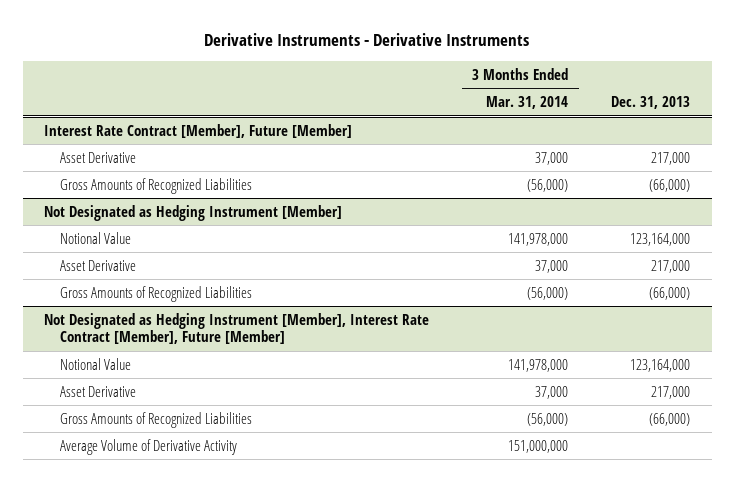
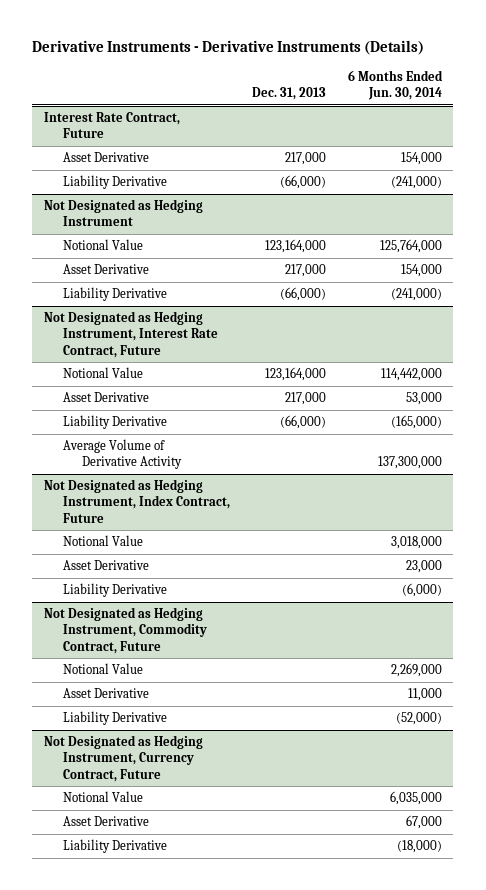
- Derivative Instruments - Derivative Instruments
+ Derivative Instruments - Derivative Instruments (Details)
- | 3 Months Ended Mar. 31, 2014 | Dec. 31, 2013
+ | Dec. 31, 2013 | 6 Months Ended Jun. 30, 2014
- Interest Rate Contract [Member], Future [Member]
+ Interest Rate Contract, Future
- Gross Amounts of Recognized Liabilities | (56,000) | (66,000)
- Not Designated as Hedging Instrument [Member]
+ Liability Derivative | (66,000) | (241,000)
+ Not Designated as Hedging Instrument
- Gross Amounts of Recognized Liabilities | (56,000) | (66,000)
- Not Designated as Hedging Instrument [Member], Interest Rate Contract [Member], Future [Member]
+ Liability Derivative | (66,000) | (241,000)
+ Not Designated as Hedging Instrument, Interest Rate Contract, Future
- Gross Amounts of Recognized Liabilities | (56,000) | (66,000)
+ Liability Derivative | (66,000) | (165,000)
+ Not Designated as Hedging Instrument, Index Contract, Future
+ Notional Value | | 3,018,000
+ Asset Derivative | | 23,000
+ Liability Derivative | | (6,000)
+ Not Designated as Hedging Instrument, Commodity Contract, Future
+ Notional Value | | 2,269,000
+ Asset Derivative | | 11,000
+ Liability Derivative | | (52,000)
+ Not Designated as Hedging Instrument, Currency Contract, Future
+ Notional Value | | 6,035,000
+ Asset Derivative | | 67,000
+ Liability Derivative | | (18,000)

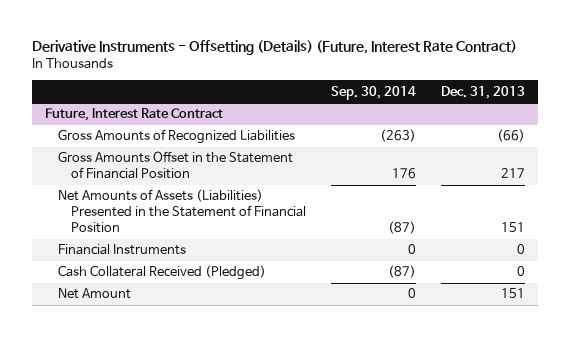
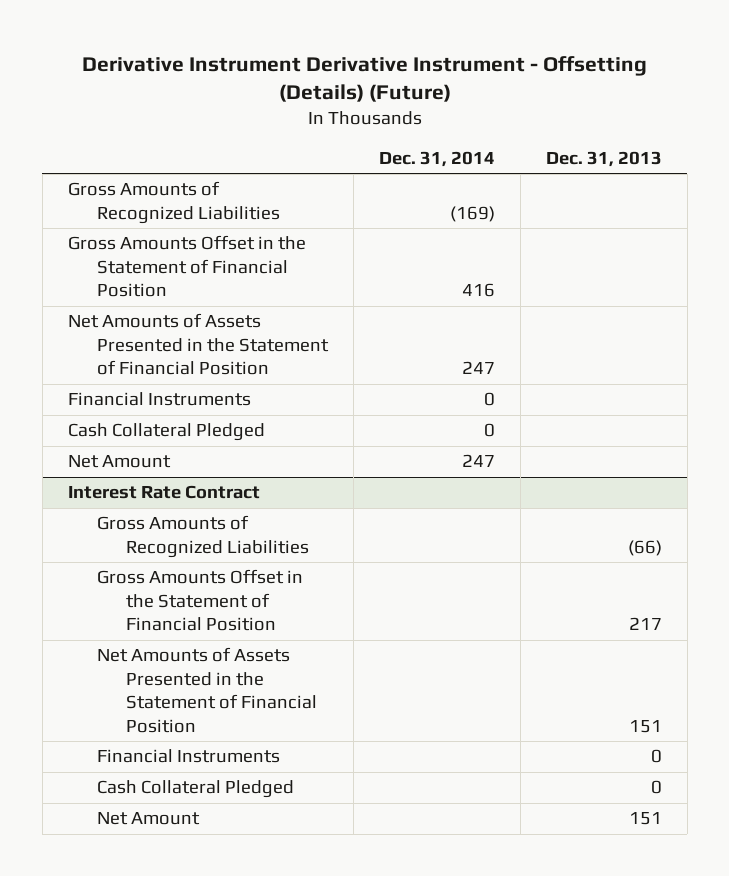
- Derivative Instruments - Offsetting (Details) (Future, Interest Rate Contract)
+ Derivative Instrument Derivative Instrument - Offsetting (Details) (Future)
- | Sep. 30, 2014 | Dec. 31, 2013
+ | Dec. 31, 2014 | Dec. 31, 2013
- Future, Interest Rate Contract
+ Gross Amounts of Recognized Liabilities | (169) |
+ Gross Amounts Offset in the Statement of Financial Position | 416 |
+ Net Amounts of Assets Presented in the Statement of Financial Position | 247 |
+ Financial Instruments | 0 |
+ Cash Collateral Pledged | 0 |
+ Net Amount | 247 |
+ Interest Rate Contract
- Net Amounts of Assets (Liabilities) Presented in the Statement of Financial Position | (87) | 151
+ Net Amounts of Assets Presented in the Statement of Financial Position | | 151
- Cash Collateral Received (Pledged) | (87) | 0
+ Cash Collateral Pledged | | 0

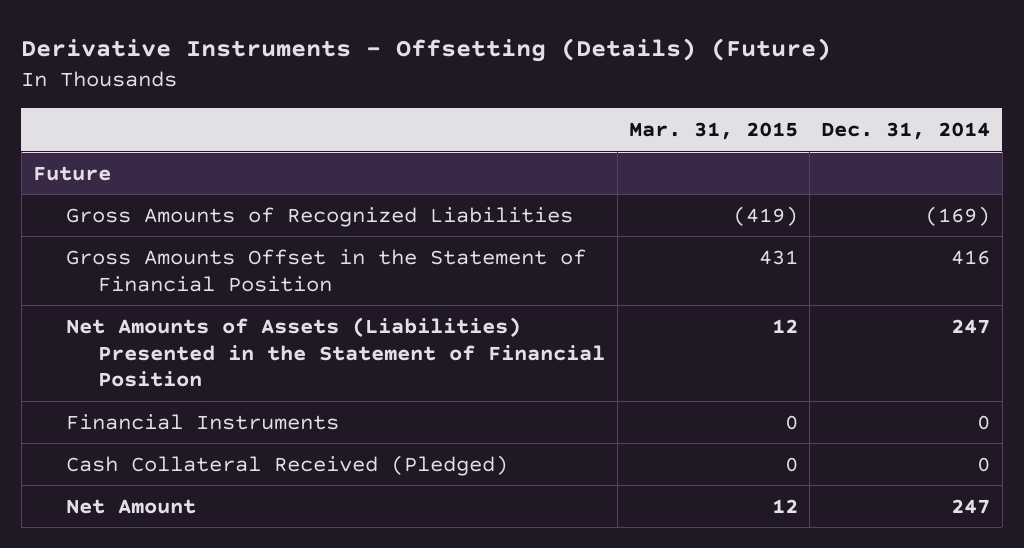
- Derivative Instrument Derivative Instrument - Offsetting (Details) (Future)
+ Derivative Instruments - Offsetting (Details) (Future)
- | Dec. 31, 2014 | Dec. 31, 2013
+ | Mar. 31, 2015 | Dec. 31, 2014
+ Future
- Net Amounts of Assets Presented in the Statement of Financial Position | 247 |
+ Net Amounts of Assets (Liabilities) Presented in the Statement of Financial Position | 12 | 247
- Cash Collateral Pledged | 0 |
+ Cash Collateral Received (Pledged) | 0 | 0
- Interest Rate Contract
- Gross Amounts of Recognized Liabilities | | (66)
- Gross Amounts Offset in the Statement of Financial Position | | 217
- Net Amounts of Assets Presented in the Statement of Financial Position | | 151
- Financial Instruments | | 0
- Cash Collateral Pledged | | 0
- Net Amount | | 151

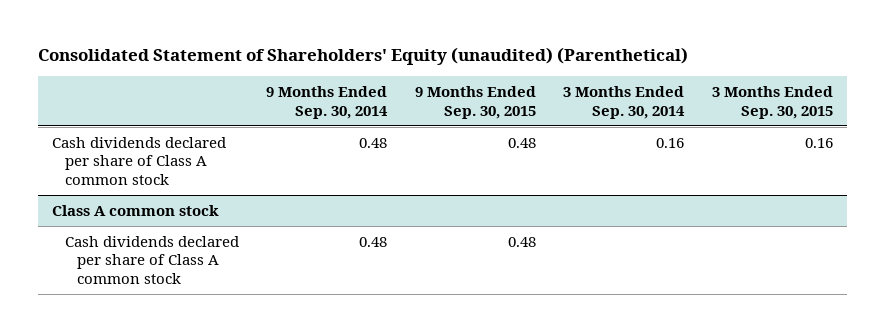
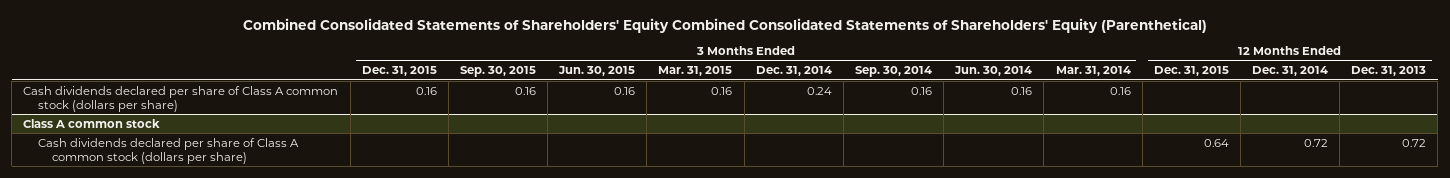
- Consolidated Statement of Shareholders' Equity (unaudited) (Parenthetical)
+ Combined Consolidated Statements of Shareholders' Equity Combined Consolidated Statements of Shareholders' Equity (Parenthetical)
- | 9 Months Ended Sep. 30, 2014 | 9 Months Ended Sep. 30, 2015 | 3 Months Ended Sep. 30, 2014 | 3 Months Ended Sep. 30, 2015
+ | 3 Months Ended Dec. 31, 2015 | 3 Months Ended Sep. 30, 2015 | 3 Months Ended Jun. 30, 2015 | 3 Months Ended Mar. 31, 2015 | 3 Months Ended Dec. 31, 2014 | 3 Months Ended Sep. 30, 2014 | 3 Months Ended Jun. 30, 2014 | 3 Months Ended Mar. 31, 2014 | 12 Months Ended Dec. 31, 2015 | 12 Months Ended Dec. 31, 2014 | 12 Months Ended Dec. 31, 2013
- Cash dividends declared per share of Class A common stock | 0.48 | 0.48 | 0.16 | 0.16
+ Cash dividends declared per share of Class A common stock (dollars per share) | 0.16 | 0.16 | 0.16 | 0.16 | 0.24 | 0.16 | 0.16 | 0.16 | | |
@ Class A common stock
- Cash dividends declared per share of Class A common stock | 0.48 | 0.48 | |
+ Cash dividends declared per share of Class A common stock (dollars per share) | | | | | | | | | 0.64 | 0.72 | 0.72

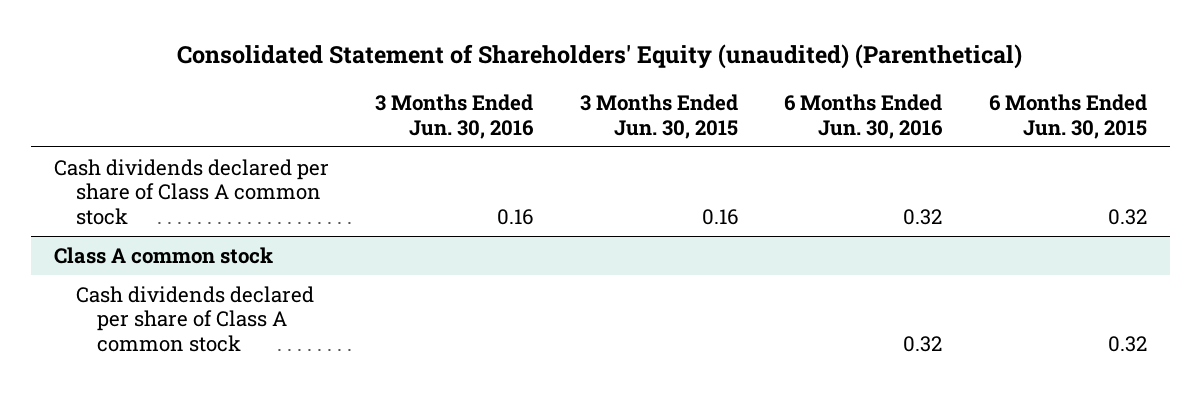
- Combined Consolidated Statements of Shareholders' Equity Combined Consolidated Statements of Shareholders' Equity (Parenthetical)
+ Consolidated Statement of Shareholders' Equity (unaudited) (Parenthetical)
- | 3 Months Ended Dec. 31, 2015 | 3 Months Ended Sep. 30, 2015 | 3 Months Ended Jun. 30, 2015 | 3 Months Ended Mar. 31, 2015 | 3 Months Ended Dec. 31, 2014 | 3 Months Ended Sep. 30, 2014 | 3 Months Ended Jun. 30, 2014 | 3 Months Ended Mar. 31, 2014 | 12 Months Ended Dec. 31, 2015 | 12 Months Ended Dec. 31, 2014 | 12 Months Ended Dec. 31, 2013
+ | 3 Months Ended Jun. 30, 2016 | 3 Months Ended Jun. 30, 2015 | 6 Months Ended Jun. 30, 2016 | 6 Months Ended Jun. 30, 2015
- Cash dividends declared per share of Class A common stock (dollars per share) | 0.16 | 0.16 | 0.16 | 0.16 | 0.24 | 0.16 | 0.16 | 0.16 | | |
+ Cash dividends declared per share of Class A common stock | 0.16 | 0.16 | 0.32 | 0.32
@ Class A common stock
- Cash dividends declared per share of Class A common stock (dollars per share) | | | | | | | | | 0.64 | 0.72 | 0.72
+ Cash dividends declared per share of Class A common stock | | | 0.32 | 0.32

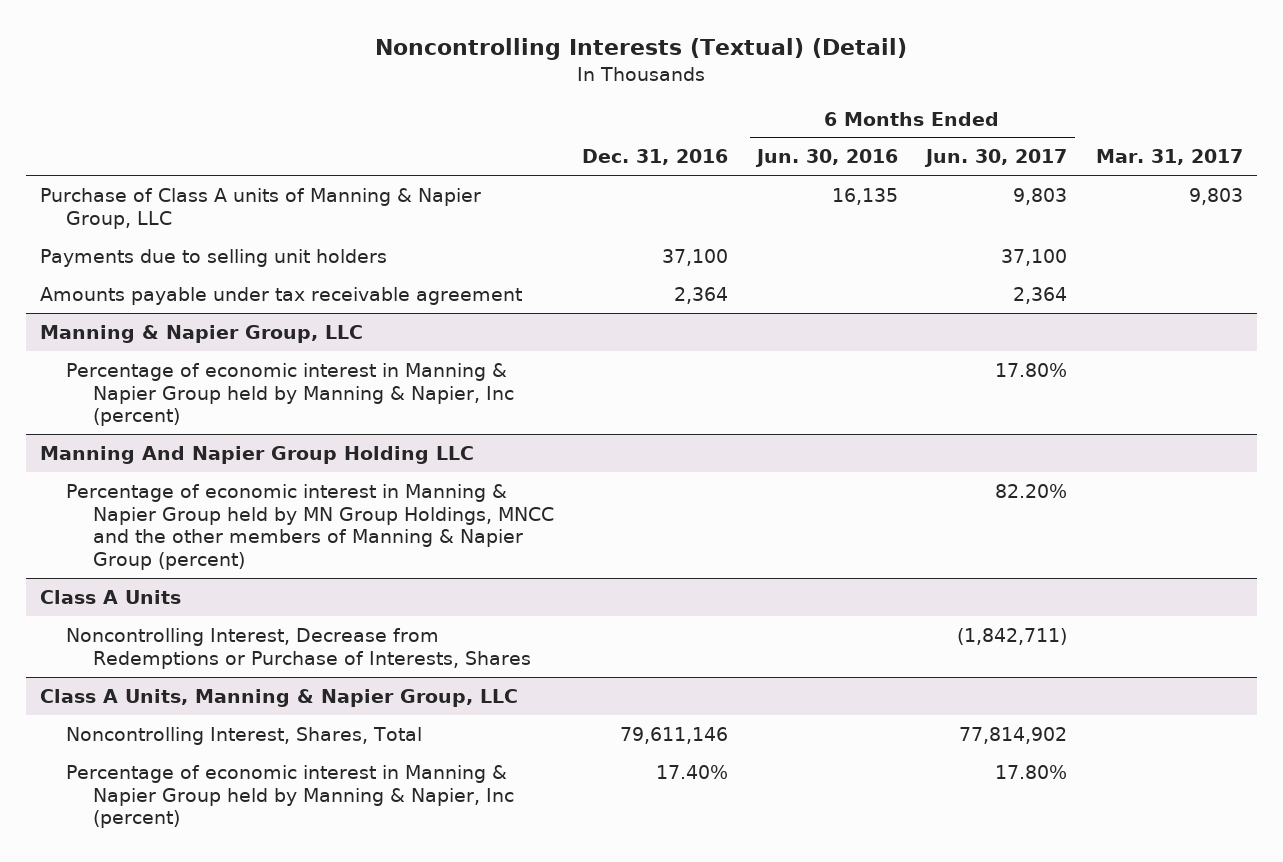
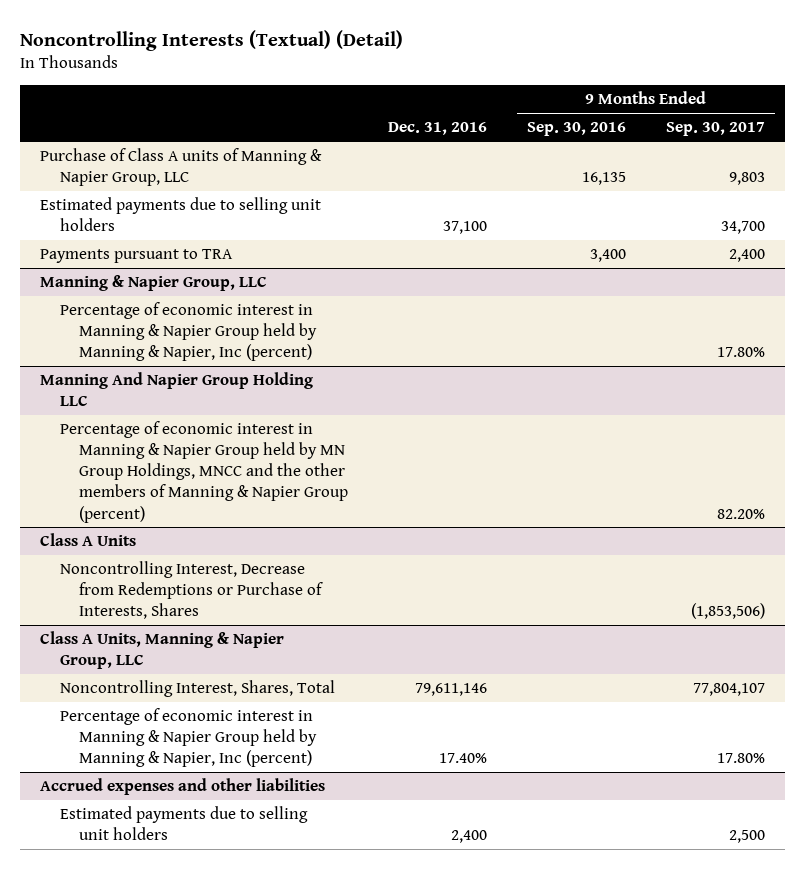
- | Dec. 31, 2016 | 6 Months Ended Jun. 30, 2016 | 6 Months Ended Jun. 30, 2017 | Mar. 31, 2017
+ | Dec. 31, 2016 | 9 Months Ended Sep. 30, 2016 | 9 Months Ended Sep. 30, 2017
- Payments due to selling unit holders | 37,100 | | 37,100 |
- Amounts payable under tax receivable agreement | 2,364 | | 2,364 |
+ Estimated payments due to selling unit holders | 37,100 | | 34,700
+ Payments pursuant to TRA | | 3,400 | 2,400
+ Accrued expenses and other liabilities
+ Estimated payments due to selling unit holders | 2,400 | | 2,500

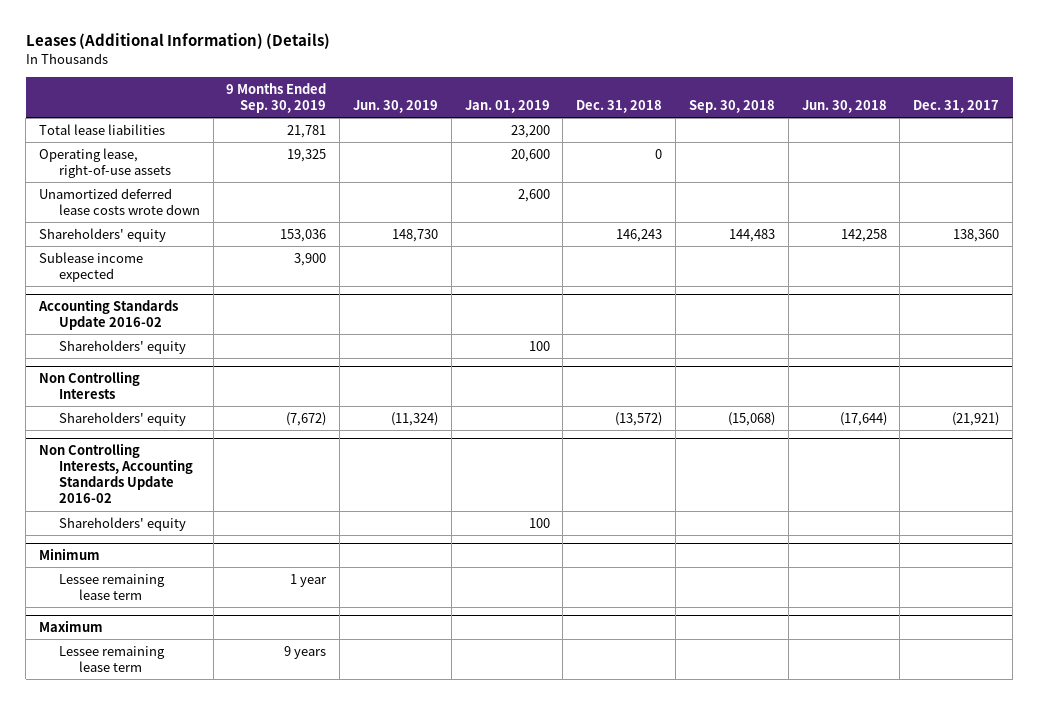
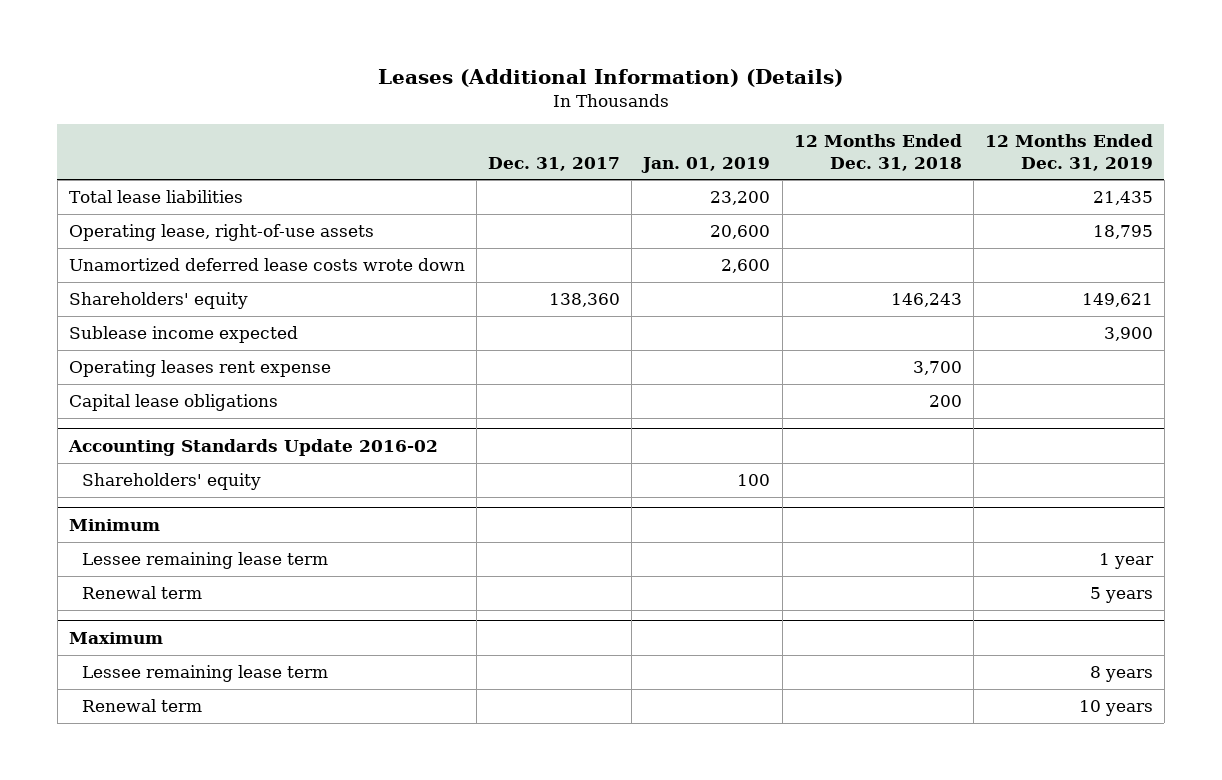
- | 9 Months Ended Sep. 30, 2019 | Jun. 30, 2019 | Jan. 01, 2019 | Dec. 31, 2018 | Sep. 30, 2018 | Jun. 30, 2018 | Dec. 31, 2017
+ | Dec. 31, 2017 | Jan. 01, 2019 | 12 Months Ended Dec. 31, 2018 | 12 Months Ended Dec. 31, 2019
+ Operating leases rent expense | | | 3,700 |
+ Capital lease obligations | | | 200 |
- Non Controlling Interests
- Shareholders' equity | (7,672) | (11,324) | | (13,572) | (15,068) | (17,644) | (21,921)
- Non Controlling Interests, Accounting Standards Update 2016-02
- Shareholders' equity | | | 100 | | | |
@ Minimum
+ Renewal term | | | | 5 years
@ Maximum
+ Renewal term | | | | 10 years

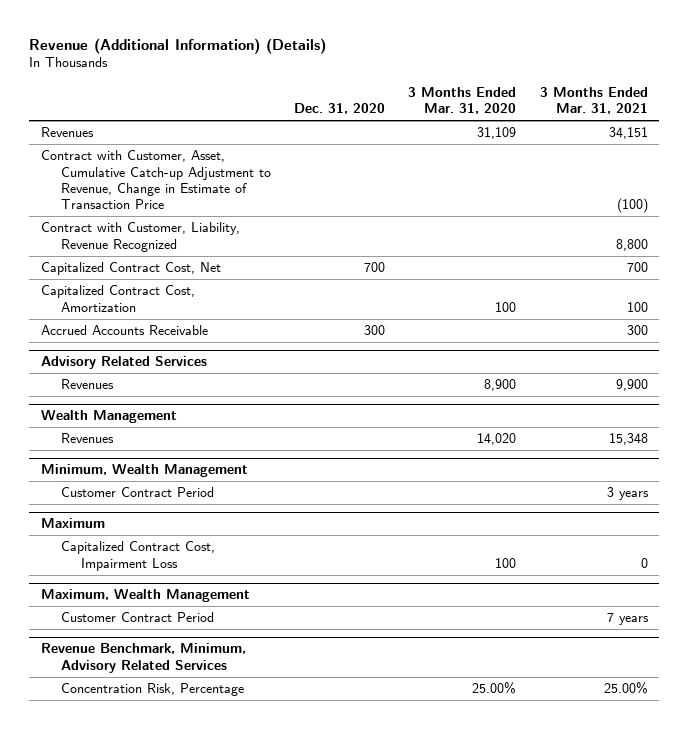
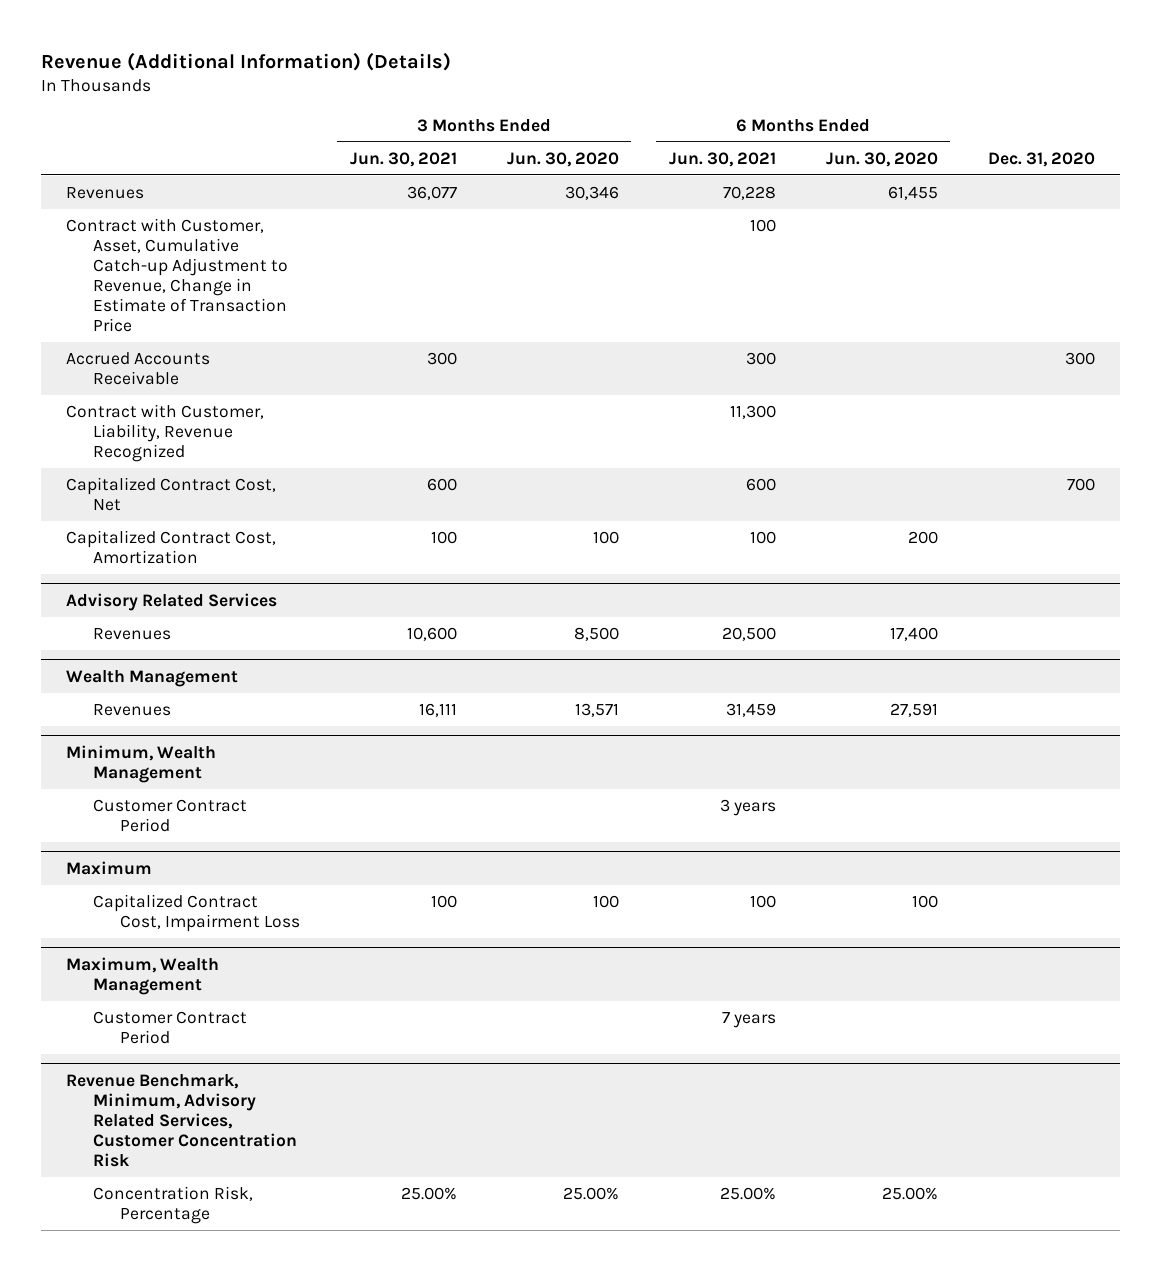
- | Dec. 31, 2020 | 3 Months Ended Mar. 31, 2020 | 3 Months Ended Mar. 31, 2021
+ | 3 Months Ended Jun. 30, 2021 | 3 Months Ended Jun. 30, 2020 | 6 Months Ended Jun. 30, 2021 | 6 Months Ended Jun. 30, 2020 | Dec. 31, 2020
moved up: Accrued Accounts Receivable | 300 | | 300 | | 300
- Revenue Benchmark, Minimum, Advisory Related Services
+ Revenue Benchmark, Minimum, Advisory Related Services, Customer Concentration Risk

